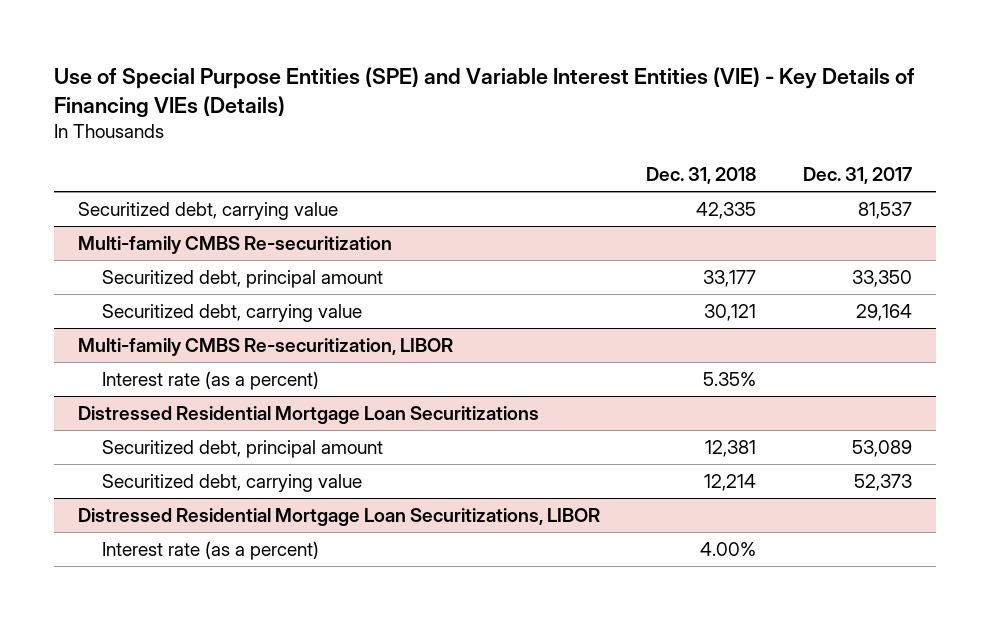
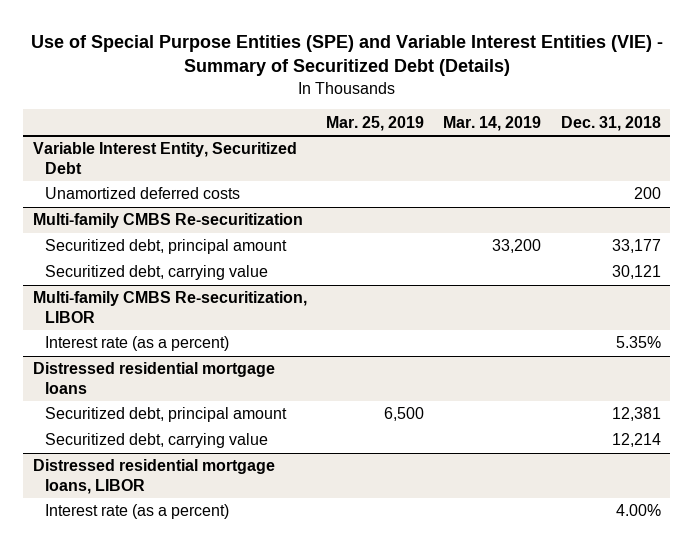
- Use of Special Purpose Entities (SPE) and Variable Interest Entities (VIE) - Key Details of Financing VIEs (Details)
+ Use of Special Purpose Entities (SPE) and Variable Interest Entities (VIE) - Summary of Securitized Debt (Details)
- | Dec. 31, 2018 | Dec. 31, 2017
+ | Mar. 25, 2019 | Mar. 14, 2019 | Dec. 31, 2018
- Securitized debt, carrying value | 42,335 | 81,537
+ Variable Interest Entity, Securitized Debt
+ Unamortized deferred costs | | | 200
- Distressed Residential Mortgage Loan Securitizations
+ Distressed residential mortgage loans
- Distressed Residential Mortgage Loan Securitizations, LIBOR
+ Distressed residential mortgage loans, LIBOR

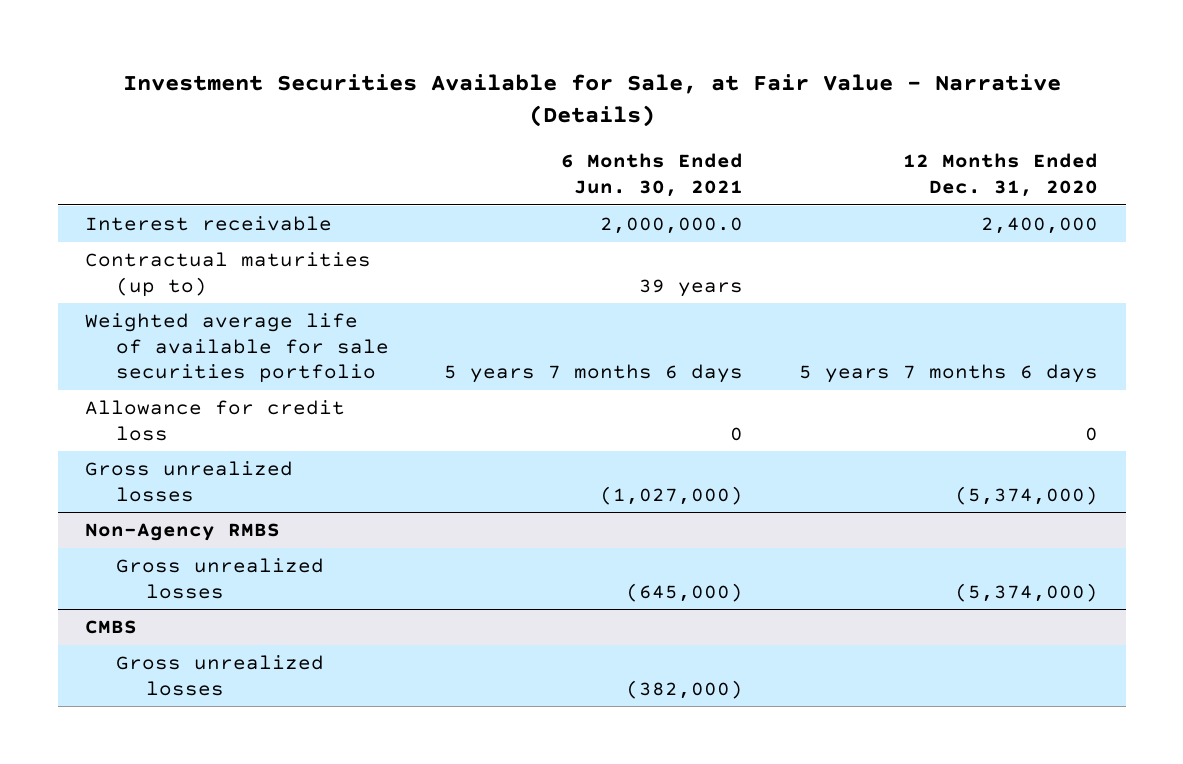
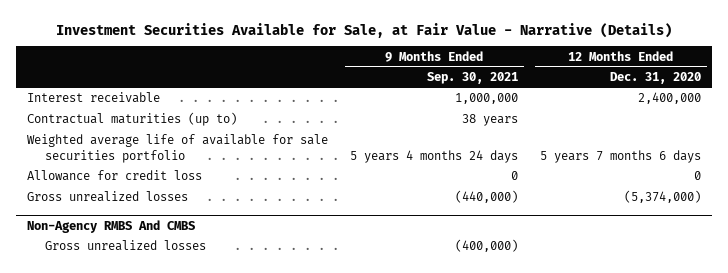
- | 6 Months Ended Jun. 30, 2021 | 12 Months Ended Dec. 31, 2020
+ | 9 Months Ended Sep. 30, 2021 | 12 Months Ended Dec. 31, 2020
- Non-Agency RMBS
- Gross unrealized losses | (645,000) | (5,374,000)
- CMBS
+ Non-Agency RMBS And CMBS

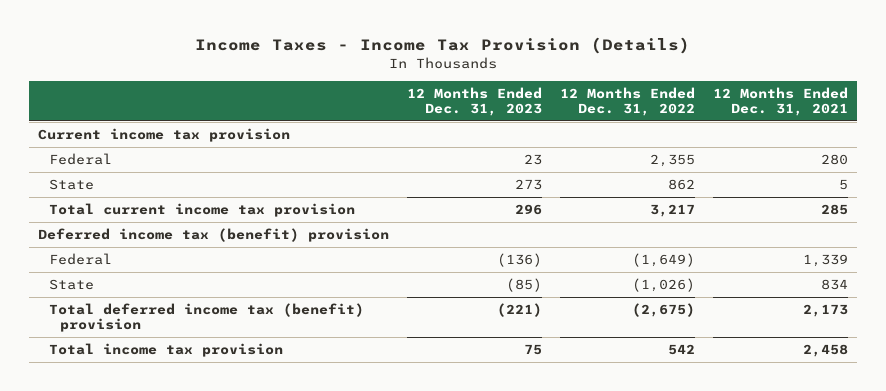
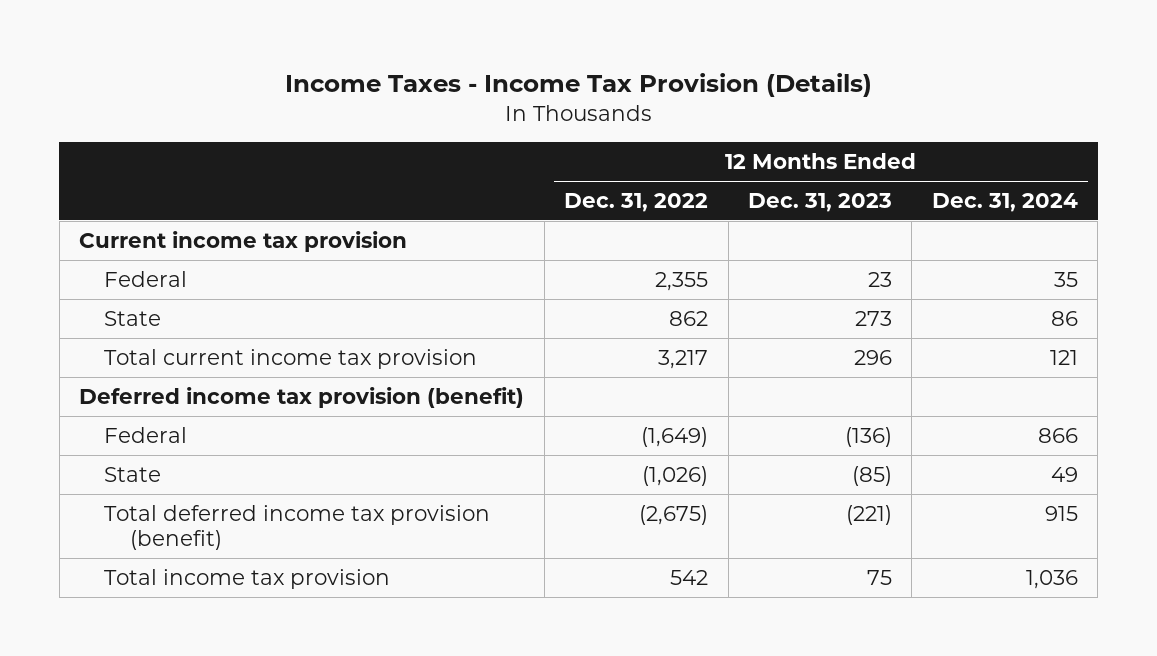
- | 12 Months Ended Dec. 31, 2023 | 12 Months Ended Dec. 31, 2022 | 12 Months Ended Dec. 31, 2021
+ | 12 Months Ended Dec. 31, 2022 | 12 Months Ended Dec. 31, 2023 | 12 Months Ended Dec. 31, 2024
- Deferred income tax (benefit) provision
+ Deferred income tax provision (benefit)
- Total deferred income tax (benefit) provision | (221) | (2,675) | 2,173
+ Total deferred income tax provision (benefit) | (2,675) | (221) | 915

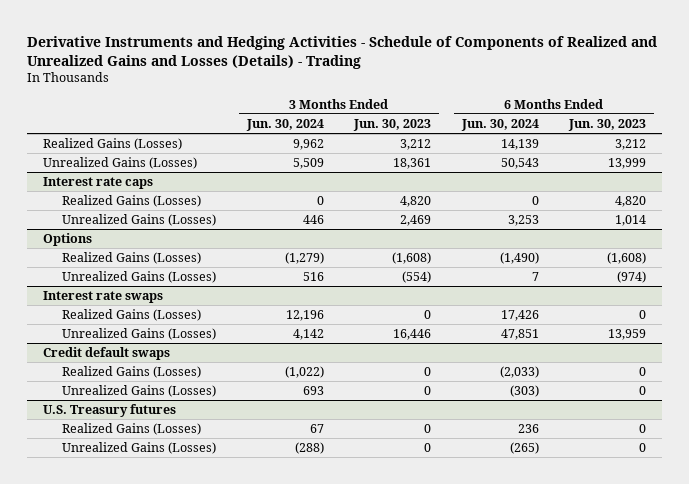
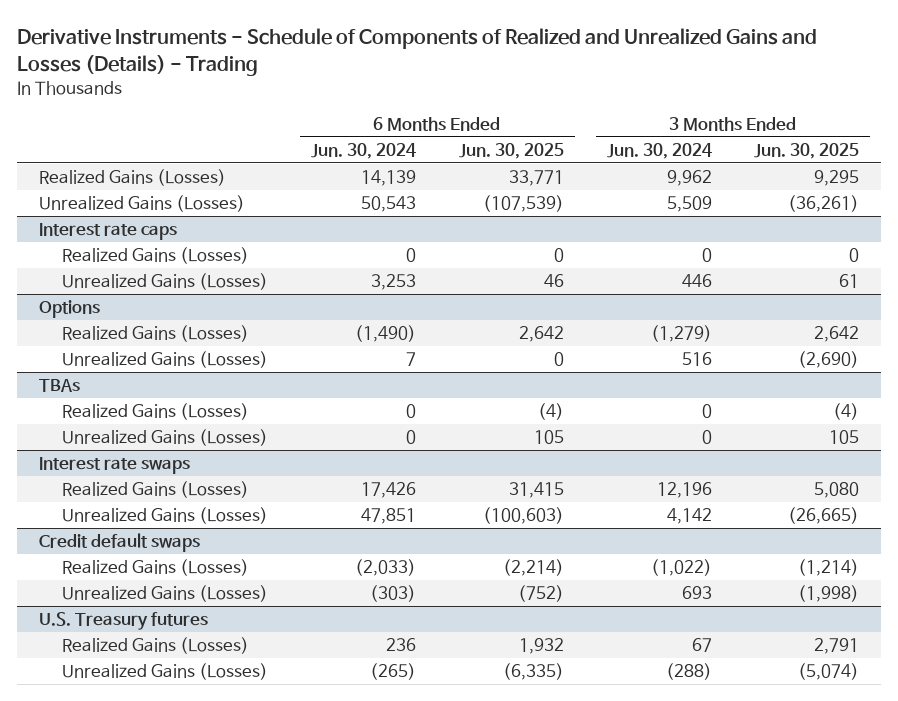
- Derivative Instruments and Hedging Activities - Schedule of Components of Realized and Unrealized Gains and Losses (Details) - Trading
+ Derivative Instruments - Schedule of Components of Realized and Unrealized Gains and Losses (Details) - Trading
- | 3 Months Ended Jun. 30, 2024 | 3 Months Ended Jun. 30, 2023 | 6 Months Ended Jun. 30, 2024 | 6 Months Ended Jun. 30, 2023
+ | 6 Months Ended Jun. 30, 2024 | 6 Months Ended Jun. 30, 2025 | 3 Months Ended Jun. 30, 2024 | 3 Months Ended Jun. 30, 2025
+ TBAs
+ Realized Gains (Losses) | 0 | (4) | 0 | (4)
+ Unrealized Gains (Losses) | 0 | 105 | 0 | 105

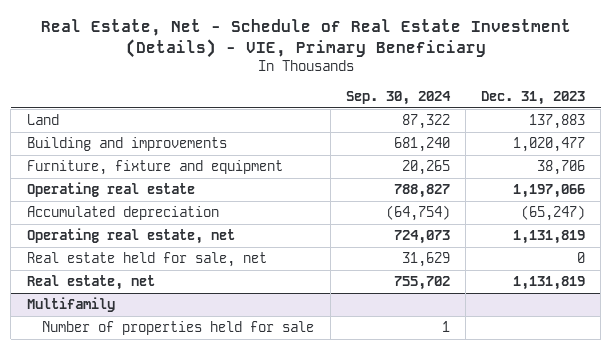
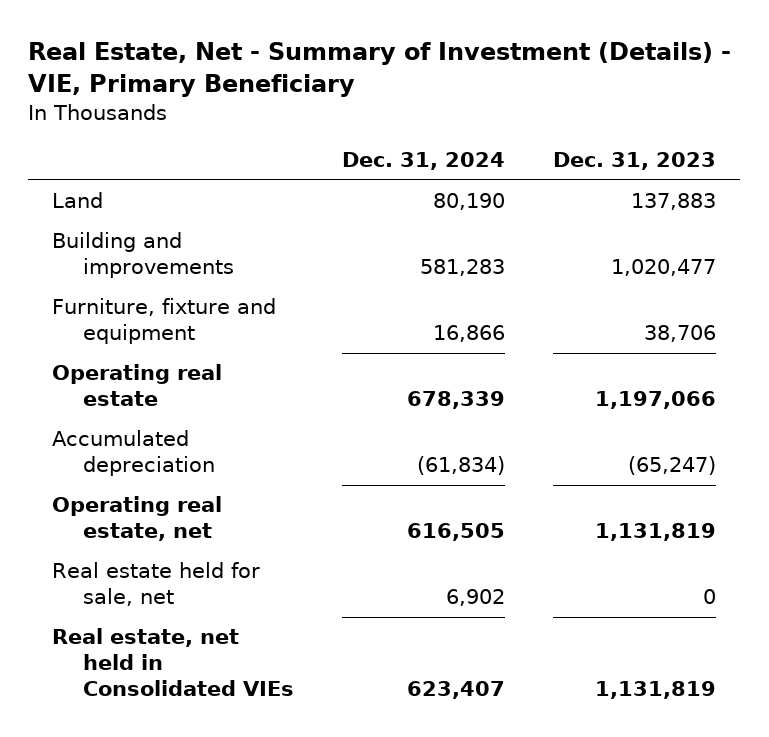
- Real Estate, Net - Schedule of Real Estate Investment (Details) - VIE, Primary Beneficiary
+ Real Estate, Net - Summary of Investment (Details) - VIE, Primary Beneficiary
- | Sep. 30, 2024 | Dec. 31, 2023
+ | Dec. 31, 2024 | Dec. 31, 2023
- Real estate, net | 755,702 | 1,131,819
- Multifamily
- Number of properties held for sale | 1 |
+ Real estate, net held in Consolidated VIEs | 623,407 | 1,131,819

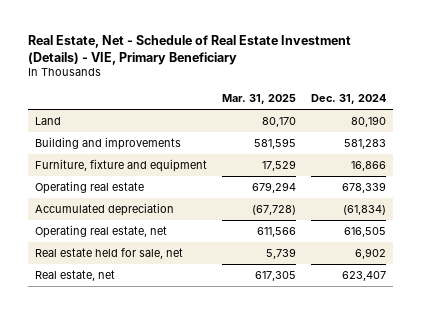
- Real Estate, Net - Summary of Investment (Details) - VIE, Primary Beneficiary
+ Real Estate, Net - Schedule of Real Estate Investment (Details) - VIE, Primary Beneficiary
- | Dec. 31, 2024 | Dec. 31, 2023
+ | Mar. 31, 2025 | Dec. 31, 2024
- Real estate, net held in Consolidated VIEs | 623,407 | 1,131,819
+ Real estate, net | 617,305 | 623,407

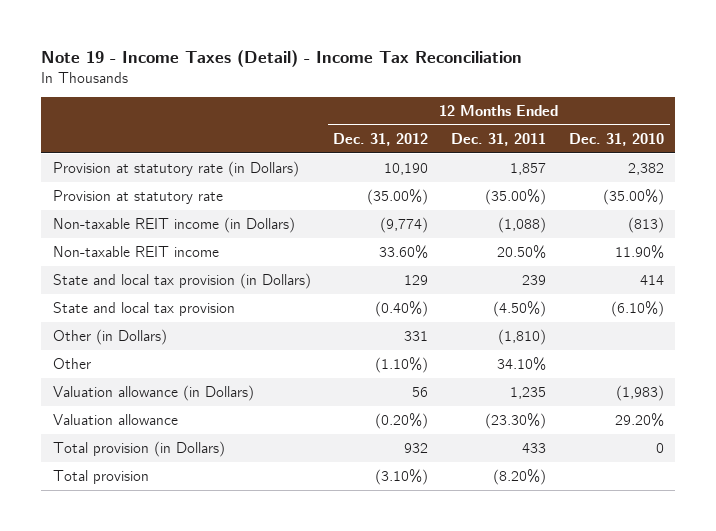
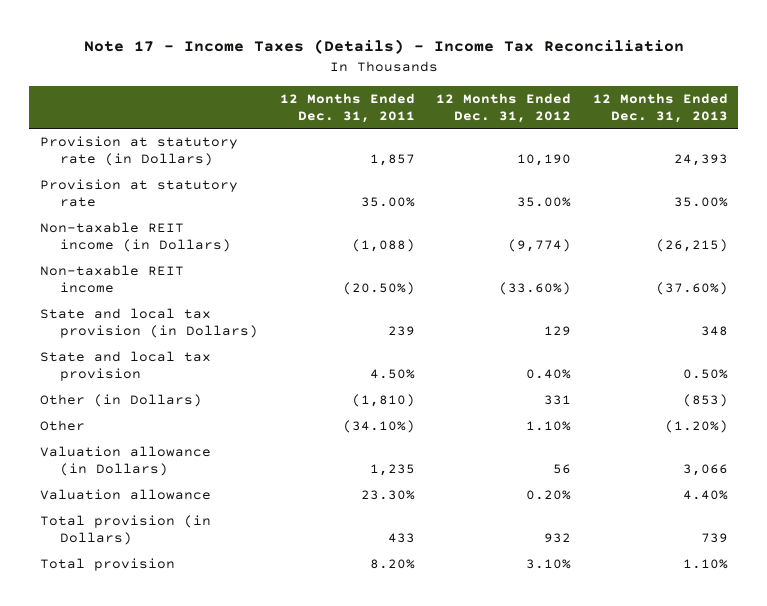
- Note 19 - Income Taxes (Detail) - Income Tax Reconciliation
+ Note 17 - Income Taxes (Details) - Income Tax Reconciliation
- | 12 Months Ended Dec. 31, 2012 | 12 Months Ended Dec. 31, 2011 | 12 Months Ended Dec. 31, 2010
+ | 12 Months Ended Dec. 31, 2011 | 12 Months Ended Dec. 31, 2012 | 12 Months Ended Dec. 31, 2013
- Provision at statutory rate | (35.00%) | (35.00%) | (35.00%)
+ Provision at statutory rate | 35.00% | 35.00% | 35.00%
- Non-taxable REIT income | 33.60% | 20.50% | 11.90%
+ Non-taxable REIT income | (20.50%) | (33.60%) | (37.60%)
- State and local tax provision | (0.40%) | (4.50%) | (6.10%)
+ State and local tax provision | 4.50% | 0.40% | 0.50%
- Other | (1.10%) | 34.10% |
+ Other | (34.10%) | 1.10% | (1.20%)
- Valuation allowance | (0.20%) | (23.30%) | 29.20%
+ Valuation allowance | 23.30% | 0.20% | 4.40%
- Total provision | (3.10%) | (8.20%) |
+ Total provision | 8.20% | 3.10% | 1.10%

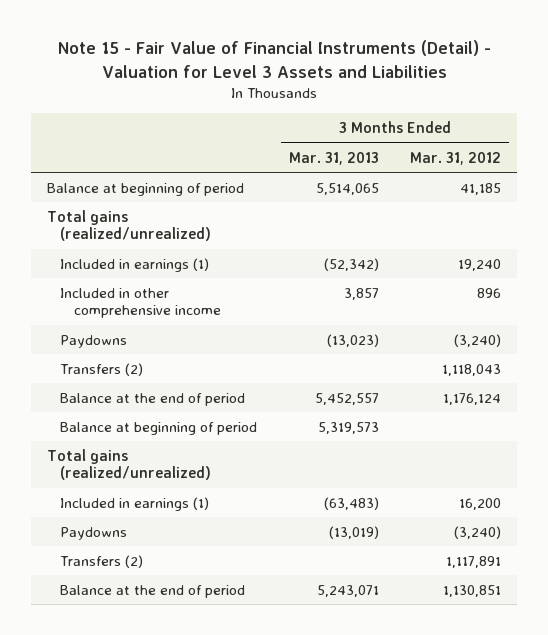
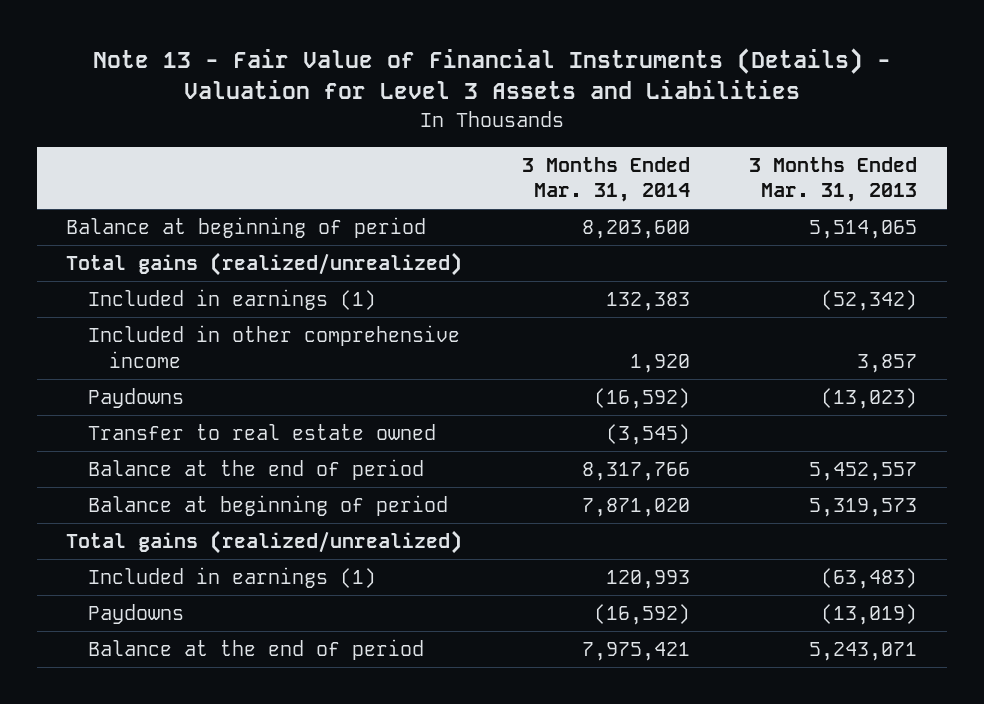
- Note 15 - Fair Value of Financial Instruments (Detail) - Valuation for Level 3 Assets and Liabilities
+ Note 13 - Fair Value of Financial Instruments (Details) - Valuation for Level 3 Assets and Liabilities
- | 3 Months Ended Mar. 31, 2013 | 3 Months Ended Mar. 31, 2012
+ | 3 Months Ended Mar. 31, 2014 | 3 Months Ended Mar. 31, 2013
- Transfers (2) | | 1,118,043
+ Transfer to real estate owned | (3,545) |
- Transfers (2) | | 1,117,891

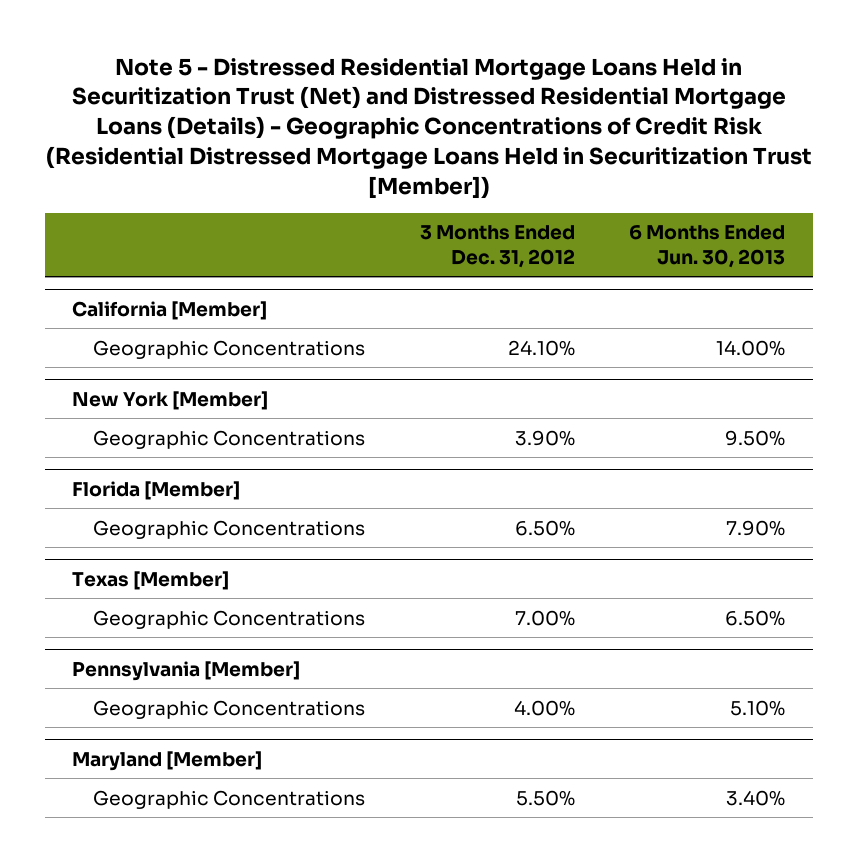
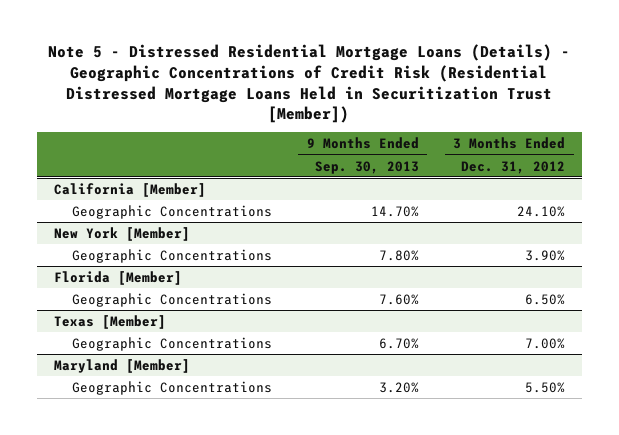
- Note 5 - Distressed Residential Mortgage Loans Held in Securitization Trust (Net) and Distressed Residential Mortgage Loans (Details) - Geographic Concentrations of Credit Risk (Residential Distressed Mortgage Loans Held in Securitization Trust [Member])
+ Note 5 - Distressed Residential Mortgage Loans (Details) - Geographic Concentrations of Credit Risk (Residential Distressed Mortgage Loans Held in Securitization Trust [Member])
- | 3 Months Ended Dec. 31, 2012 | 6 Months Ended Jun. 30, 2013
+ | 9 Months Ended Sep. 30, 2013 | 3 Months Ended Dec. 31, 2012
- Pennsylvania [Member]
- Geographic Concentrations | 4.00% | 5.10%

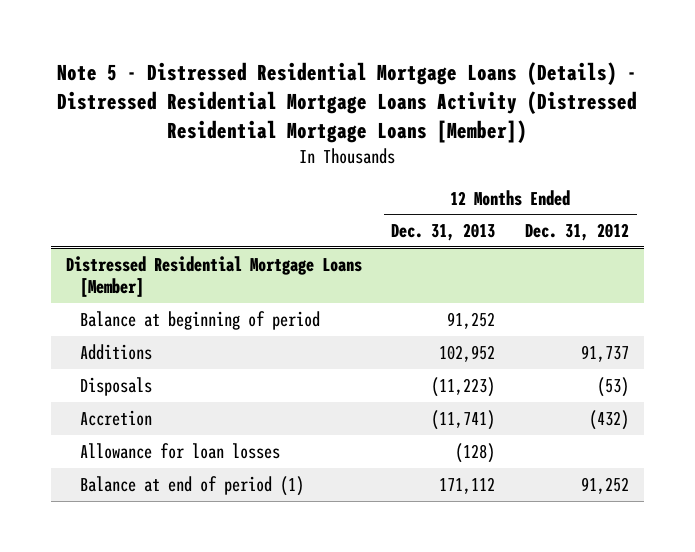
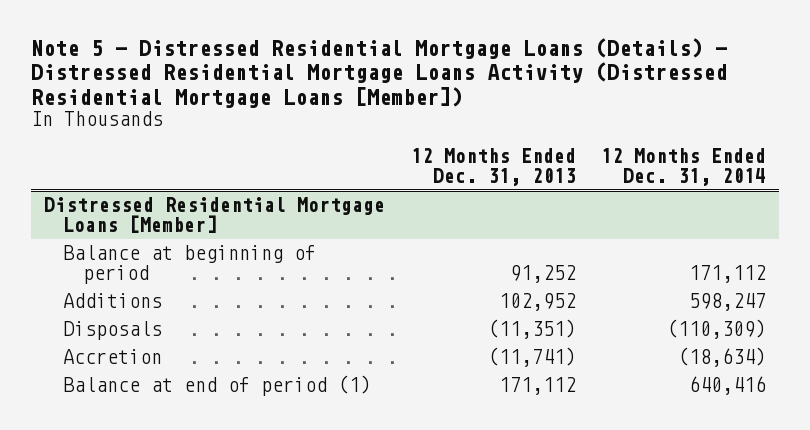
- | 12 Months Ended Dec. 31, 2013 | 12 Months Ended Dec. 31, 2012
+ | 12 Months Ended Dec. 31, 2013 | 12 Months Ended Dec. 31, 2014
@ Distressed Residential Mortgage Loans [Member]
- Disposals | (11,223) | (53)
+ Disposals | (11,351) | (110,309)
- Allowance for loan losses | (128) |

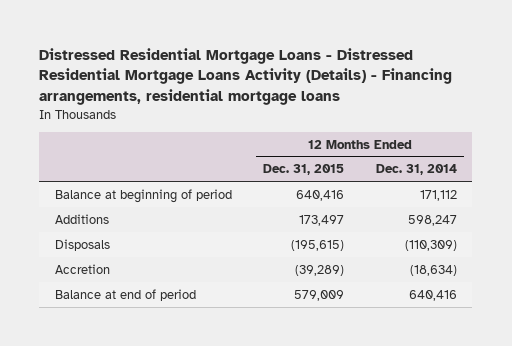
- Note 5 - Distressed Residential Mortgage Loans (Details) - Distressed Residential Mortgage Loans Activity (Distressed Residential Mortgage Loans [Member])
+ Distressed Residential Mortgage Loans - Distressed Residential Mortgage Loans Activity (Details) - Financing arrangements, residential mortgage loans
- | 12 Months Ended Dec. 31, 2013 | 12 Months Ended Dec. 31, 2014
+ | 12 Months Ended Dec. 31, 2015 | 12 Months Ended Dec. 31, 2014
- Distressed Residential Mortgage Loans [Member]
- Balance at end of period (1) | 171,112 | 640,416
+ Balance at end of period | 579,009 | 640,416

